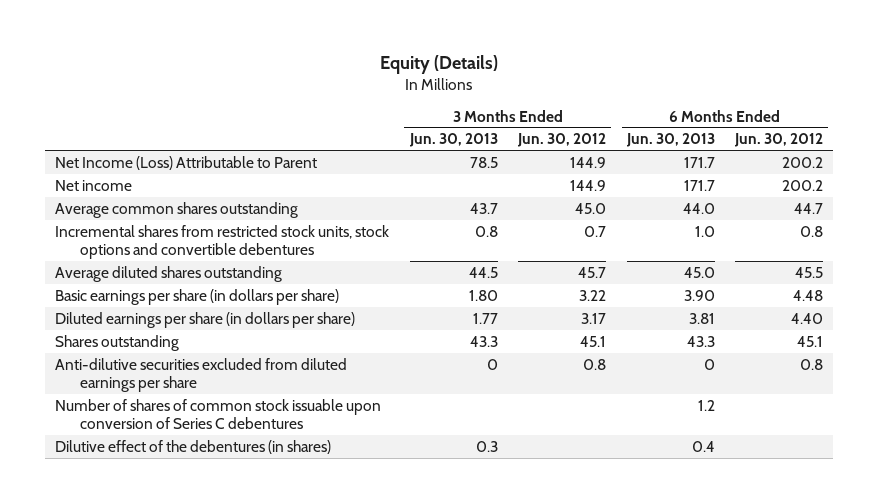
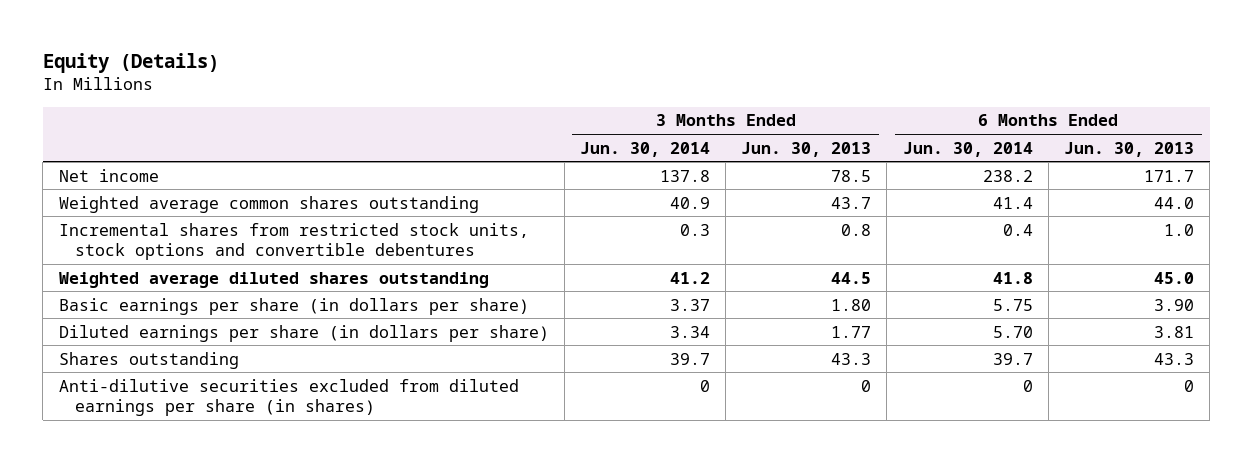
- | 3 Months Ended Jun. 30, 2013 | 3 Months Ended Jun. 30, 2012 | 6 Months Ended Jun. 30, 2013 | 6 Months Ended Jun. 30, 2012
+ | 3 Months Ended Jun. 30, 2014 | 3 Months Ended Jun. 30, 2013 | 6 Months Ended Jun. 30, 2014 | 6 Months Ended Jun. 30, 2013
- Net Income (Loss) Attributable to Parent | 78.5 | 144.9 | 171.7 | 200.2
- Net income | | 144.9 | 171.7 | 200.2
- Average common shares outstanding | 43.7 | 45.0 | 44.0 | 44.7
+ Net income | 137.8 | 78.5 | 238.2 | 171.7
+ Weighted average common shares outstanding | 40.9 | 43.7 | 41.4 | 44.0
- Average diluted shares outstanding | 44.5 | 45.7 | 45.0 | 45.5
+ Weighted average diluted shares outstanding | 41.2 | 44.5 | 41.8 | 45.0
- Anti-dilutive securities excluded from diluted earnings per share | 0 | 0.8 | 0 | 0.8
- Number of shares of common stock issuable upon conversion of Series C debentures | | | 1.2 |
- Dilutive effect of the debentures (in shares) | 0.3 | | 0.4 |
+ Anti-dilutive securities excluded from diluted earnings per share (in shares) | 0 | 0 | 0 | 0

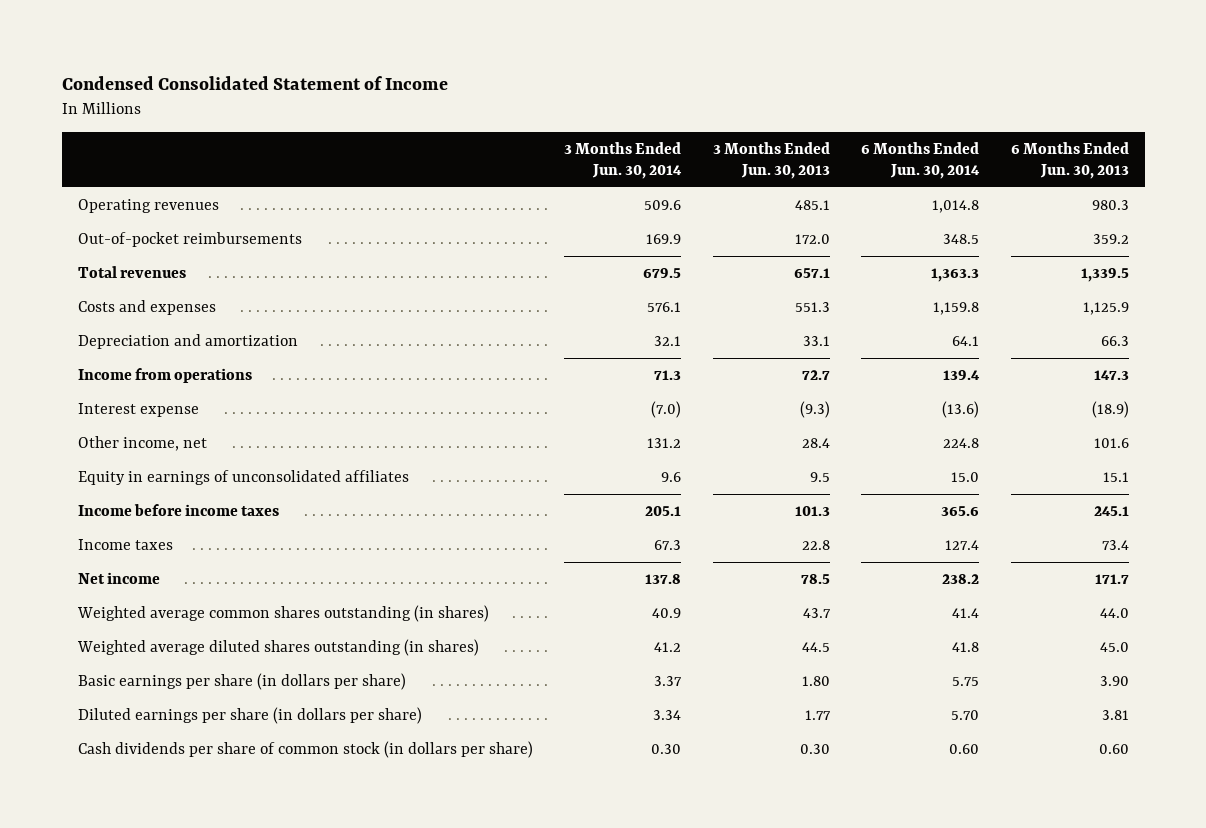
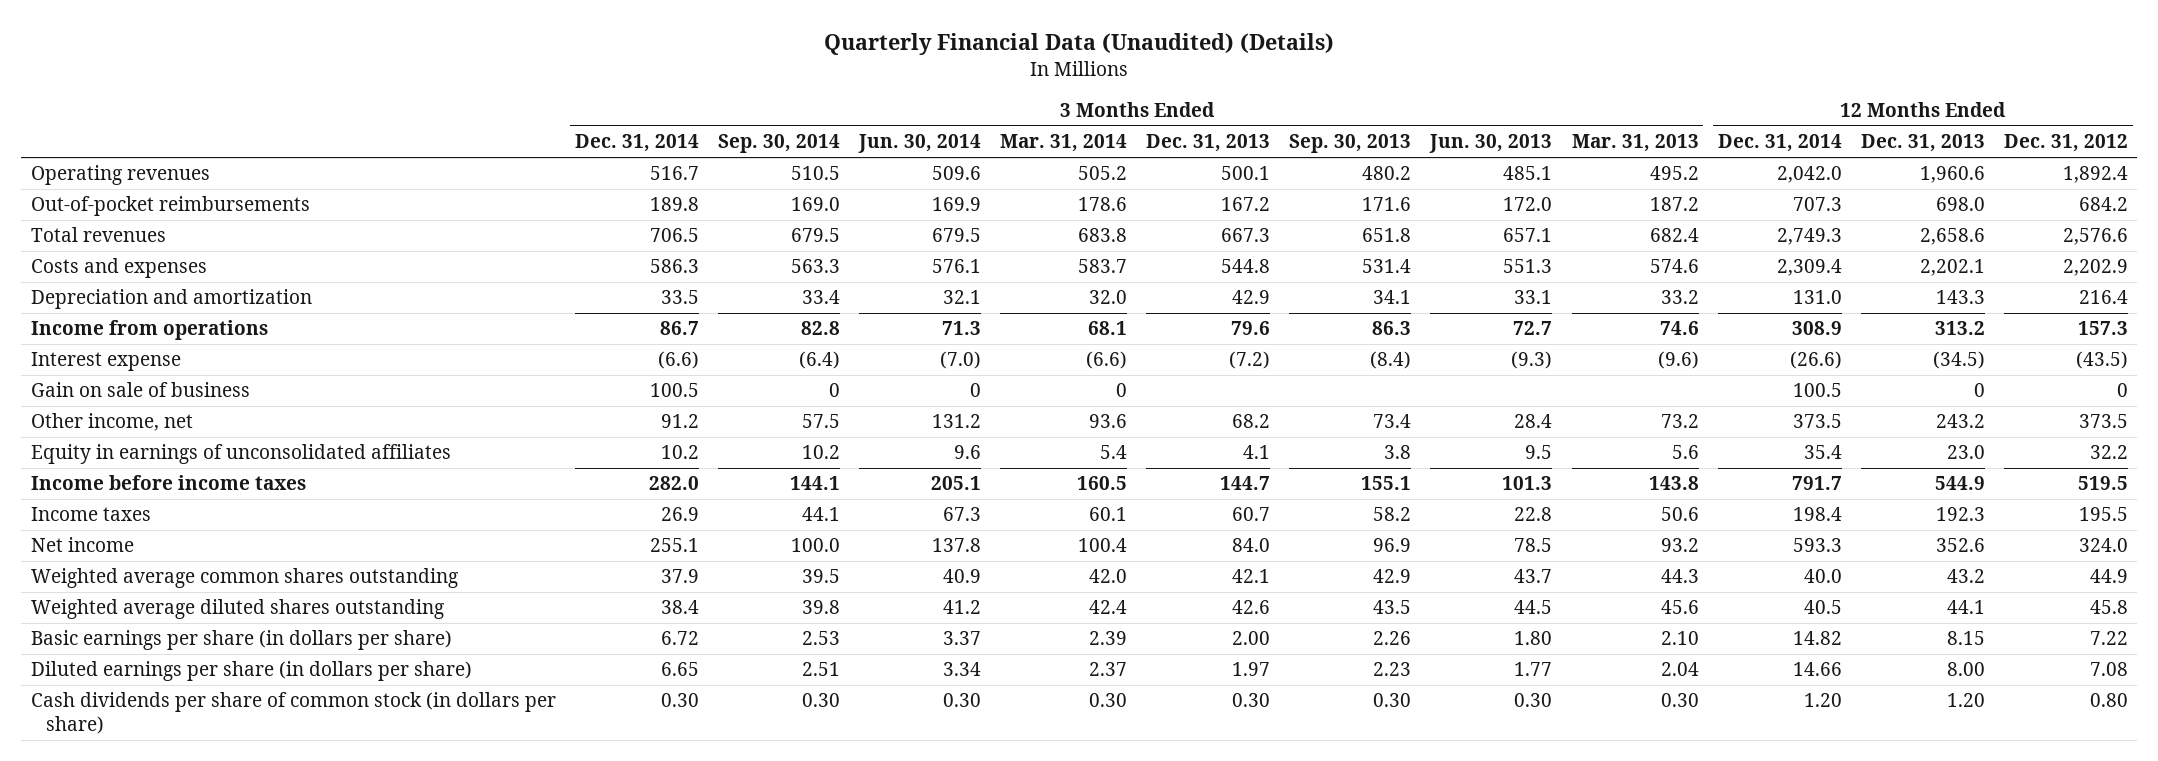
- Condensed Consolidated Statement of Income
+ Quarterly Financial Data (Unaudited) (Details)
- | 3 Months Ended Jun. 30, 2014 | 3 Months Ended Jun. 30, 2013 | 6 Months Ended Jun. 30, 2014 | 6 Months Ended Jun. 30, 2013
+ | 3 Months Ended Dec. 31, 2014 | 3 Months Ended Sep. 30, 2014 | 3 Months Ended Jun. 30, 2014 | 3 Months Ended Mar. 31, 2014 | 3 Months Ended Dec. 31, 2013 | 3 Months Ended Sep. 30, 2013 | 3 Months Ended Jun. 30, 2013 | 3 Months Ended Mar. 31, 2013 | 12 Months Ended Dec. 31, 2014 | 12 Months Ended Dec. 31, 2013 | 12 Months Ended Dec. 31, 2012
+ Gain on sale of business | 100.5 | 0 | 0 | 0 | | | | | 100.5 | 0 | 0
- Weighted average common shares outstanding (in shares) | 40.9 | 43.7 | 41.4 | 44.0
- Weighted average diluted shares outstanding (in shares) | 41.2 | 44.5 | 41.8 | 45.0
+ Weighted average common shares outstanding | 37.9 | 39.5 | 40.9 | 42.0 | 42.1 | 42.9 | 43.7 | 44.3 | 40.0 | 43.2 | 44.9
+ Weighted average diluted shares outstanding | 38.4 | 39.8 | 41.2 | 42.4 | 42.6 | 43.5 | 44.5 | 45.6 | 40.5 | 44.1 | 45.8

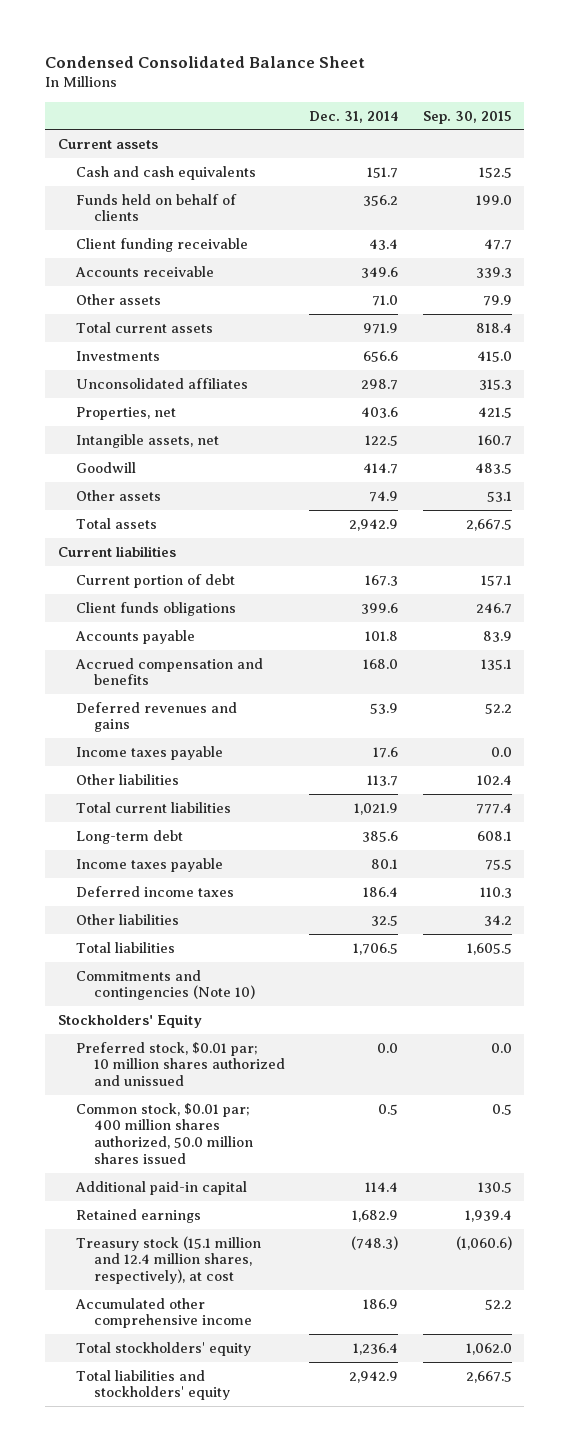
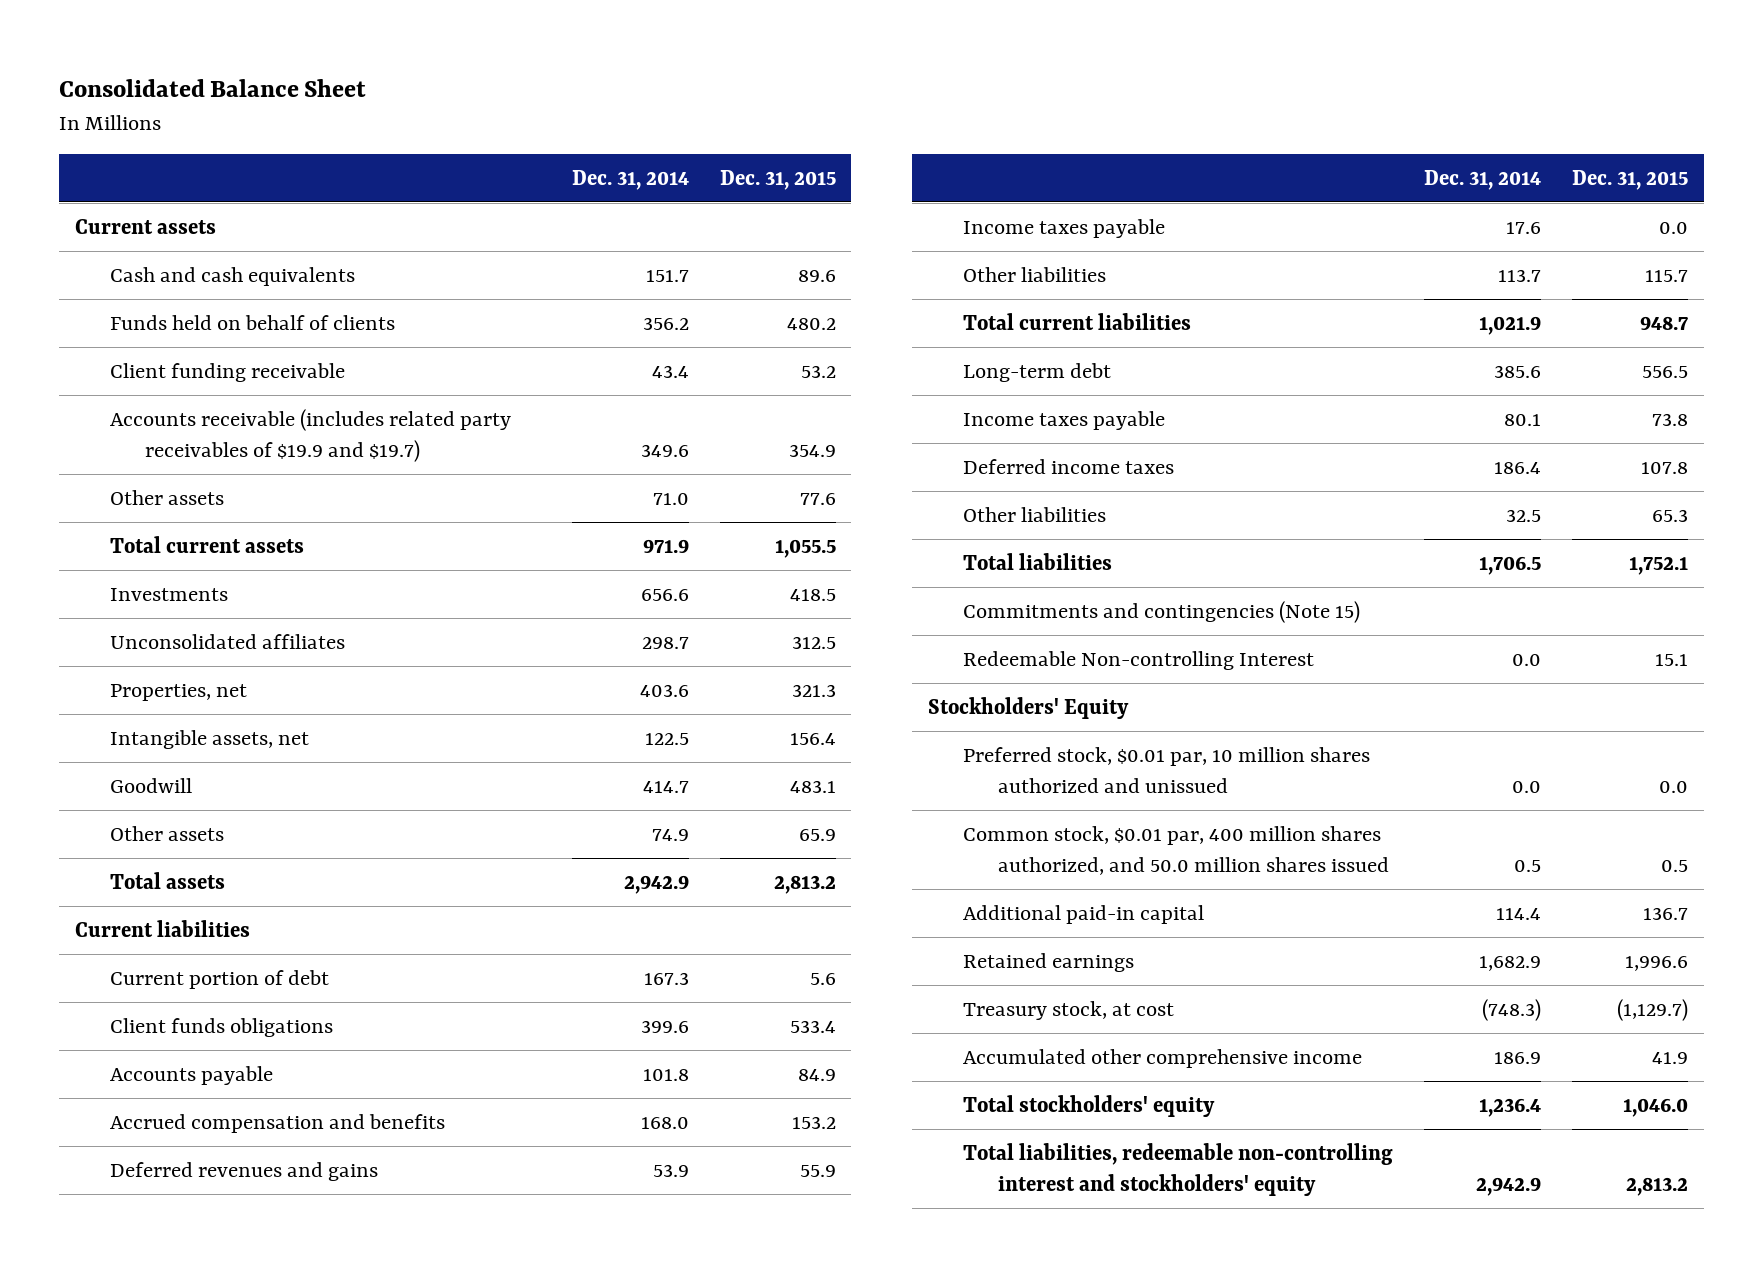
- Condensed Consolidated Balance Sheet
+ Consolidated Balance Sheet
- | Dec. 31, 2014 | Sep. 30, 2015
+ | Dec. 31, 2014 | Dec. 31, 2015
- Accounts receivable | 349.6 | 339.3
+ Accounts receivable (includes related party receivables of $19.9 and $19.7) | 349.6 | 354.9
- Commitments and contingencies (Note 10)
+ Commitments and contingencies (Note 15)
+ Redeemable Non-controlling Interest | 0.0 | 15.1
- Preferred stock, $0.01 par; 10 million shares authorized and unissued | 0.0 | 0.0
- Common stock, $0.01 par; 400 million shares authorized, 50.0 million shares issued | 0.5 | 0.5
+ Preferred stock, $0.01 par, 10 million shares authorized and unissued | 0.0 | 0.0
+ Common stock, $0.01 par, 400 million shares authorized, and 50.0 million shares issued | 0.5 | 0.5
- Treasury stock (15.1 million and 12.4 million shares, respectively), at cost | (748.3) | (1,060.6)
+ Treasury stock, at cost | (748.3) | (1,129.7)
- Total liabilities and stockholders' equity | 2,942.9 | 2,667.5
+ Total liabilities, redeemable non-controlling interest and stockholders' equity | 2,942.9 | 2,813.2

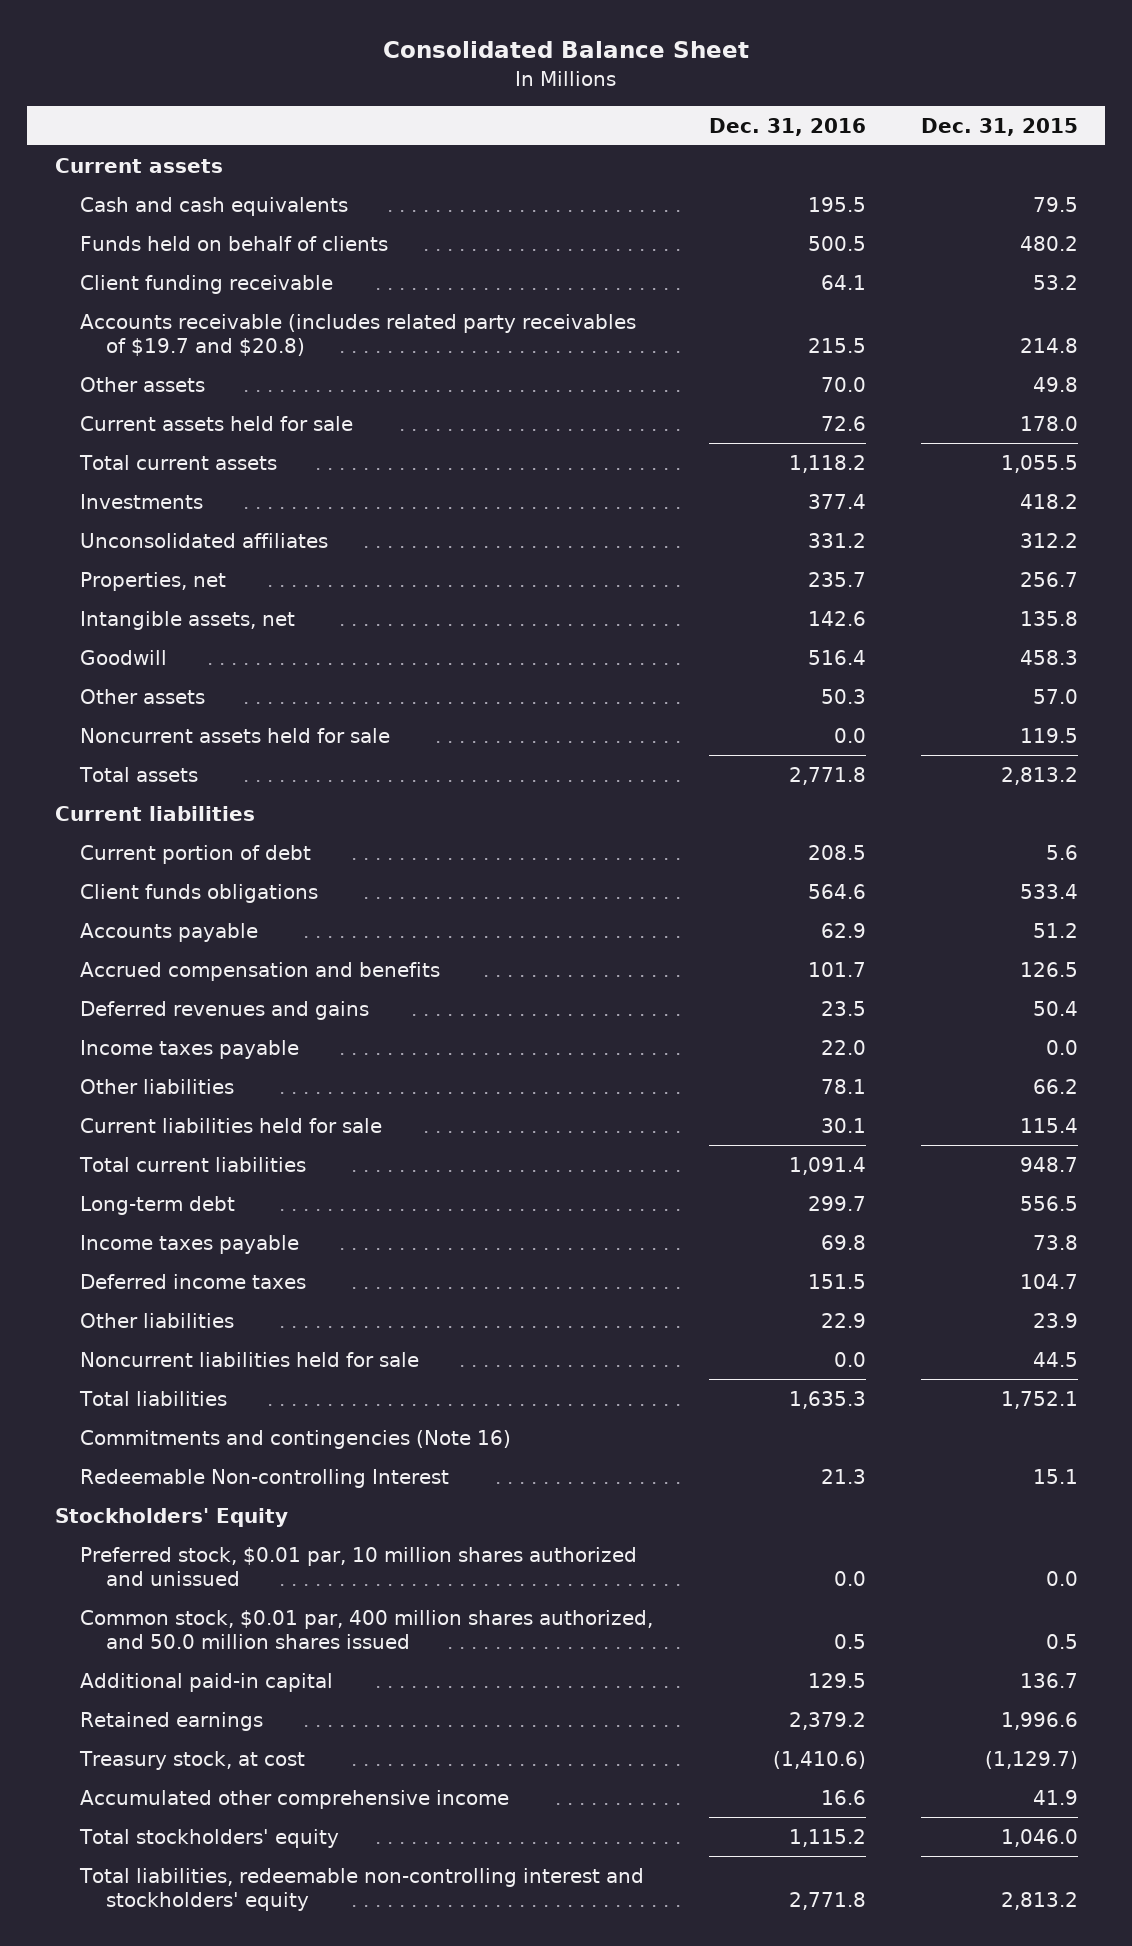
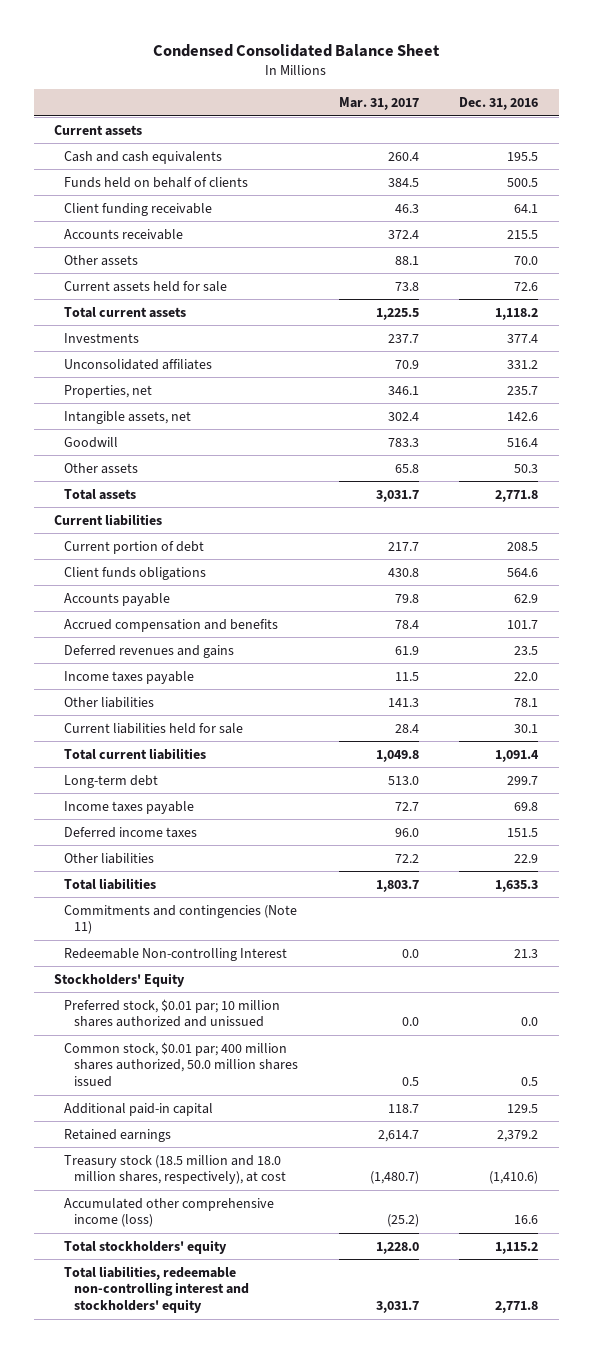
- Consolidated Balance Sheet
+ Condensed Consolidated Balance Sheet
- | Dec. 31, 2016 | Dec. 31, 2015
+ | Mar. 31, 2017 | Dec. 31, 2016
- Accounts receivable (includes related party receivables of $19.7 and $20.8) | 215.5 | 214.8
+ Accounts receivable | 372.4 | 215.5
- Noncurrent assets held for sale | 0.0 | 119.5
- Noncurrent liabilities held for sale | 0.0 | 44.5
- Commitments and contingencies (Note 16)
+ Commitments and contingencies (Note 11)
- Preferred stock, $0.01 par, 10 million shares authorized and unissued | 0.0 | 0.0
- Common stock, $0.01 par, 400 million shares authorized, and 50.0 million shares issued | 0.5 | 0.5
+ Preferred stock, $0.01 par; 10 million shares authorized and unissued | 0.0 | 0.0
+ Common stock, $0.01 par; 400 million shares authorized, 50.0 million shares issued | 0.5 | 0.5
- Treasury stock, at cost | (1,410.6) | (1,129.7)
- Accumulated other comprehensive income | 16.6 | 41.9
+ Treasury stock (18.5 million and 18.0 million shares, respectively), at cost | (1,480.7) | (1,410.6)
+ Accumulated other comprehensive income (loss) | (25.2) | 16.6

